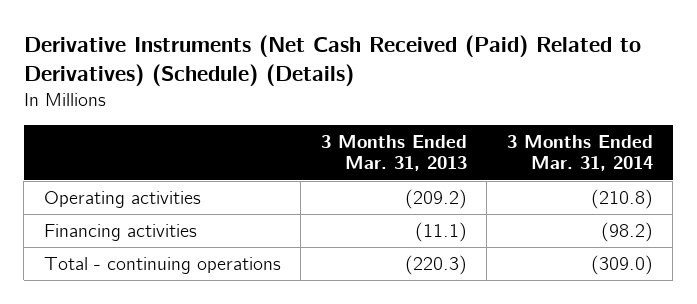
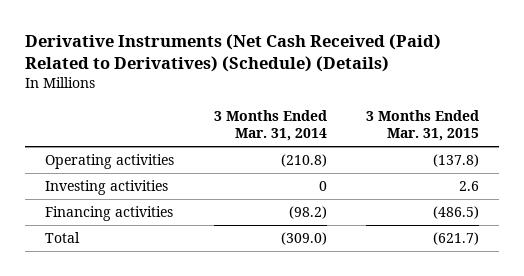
- | 3 Months Ended Mar. 31, 2013 | 3 Months Ended Mar. 31, 2014
+ | 3 Months Ended Mar. 31, 2014 | 3 Months Ended Mar. 31, 2015
+ Investing activities | 0 | 2.6
- Total - continuing operations | (220.3) | (309.0)
+ Total | (309.0) | (621.7)

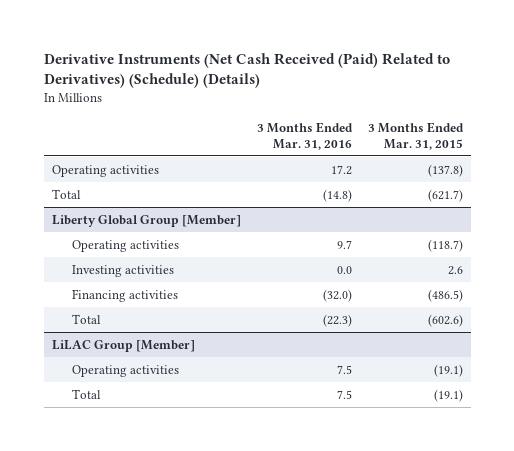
- | 3 Months Ended Mar. 31, 2014 | 3 Months Ended Mar. 31, 2015
+ | 3 Months Ended Mar. 31, 2016 | 3 Months Ended Mar. 31, 2015
moved up: Total | (14.8) | (621.7)
+ Liberty Global Group [Member]
+ Operating activities | 9.7 | (118.7)
+ Total | (22.3) | (602.6)
+ LiLAC Group [Member]
+ Operating activities | 7.5 | (19.1)
+ Total | 7.5 | (19.1)

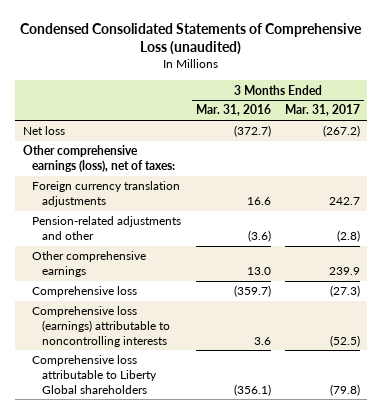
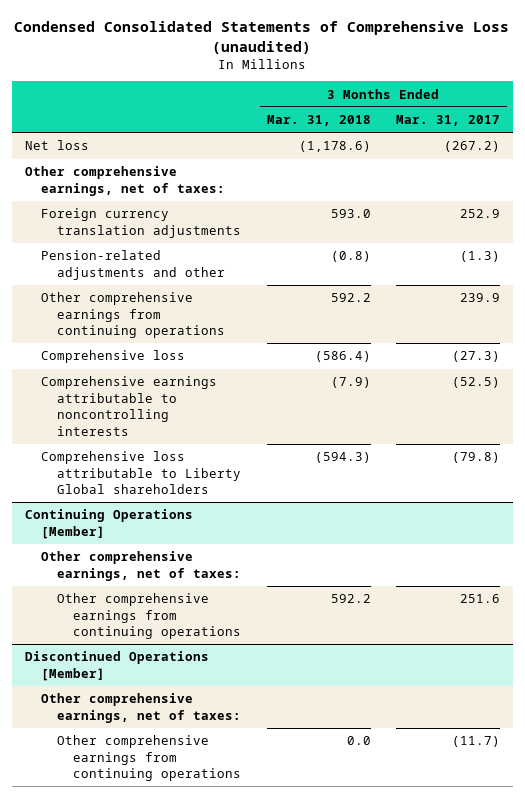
- | 3 Months Ended Mar. 31, 2016 | 3 Months Ended Mar. 31, 2017
+ | 3 Months Ended Mar. 31, 2018 | 3 Months Ended Mar. 31, 2017
- Other comprehensive earnings (loss), net of taxes:
- Foreign currency translation adjustments | 16.6 | 242.7
- Pension-related adjustments and other | (3.6) | (2.8)
- Other comprehensive earnings | 13.0 | 239.9
+ Other comprehensive earnings, net of taxes:
+ Foreign currency translation adjustments | 593.0 | 252.9
+ Pension-related adjustments and other | (0.8) | (1.3)
+ Other comprehensive earnings from continuing operations | 592.2 | 239.9
- Comprehensive loss (earnings) attributable to noncontrolling interests | 3.6 | (52.5)
+ Comprehensive earnings attributable to noncontrolling interests | (7.9) | (52.5)
+ Continuing Operations [Member]
+ Other comprehensive earnings, net of taxes:
+ Other comprehensive earnings from continuing operations | 592.2 | 251.6
+ Discontinued Operations [Member]
+ Other comprehensive earnings, net of taxes:
+ Other comprehensive earnings from continuing operations | 0.0 | (11.7)

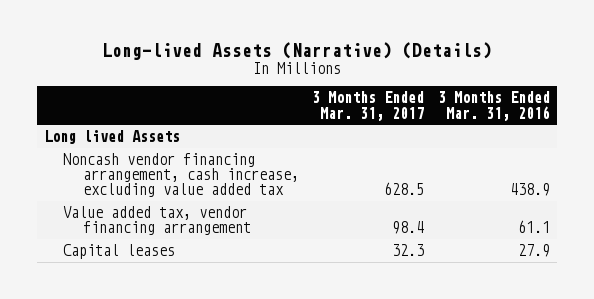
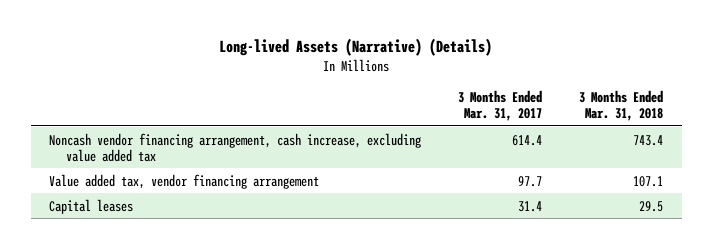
- | 3 Months Ended Mar. 31, 2017 | 3 Months Ended Mar. 31, 2016
+ | 3 Months Ended Mar. 31, 2017 | 3 Months Ended Mar. 31, 2018
- Long lived Assets
- Noncash vendor financing arrangement, cash increase, excluding value added tax | 628.5 | 438.9
- Value added tax, vendor financing arrangement | 98.4 | 61.1
- Capital leases | 32.3 | 27.9
+ Noncash vendor financing arrangement, cash increase, excluding value added tax | 614.4 | 743.4
+ Value added tax, vendor financing arrangement | 97.7 | 107.1
+ Capital leases | 31.4 | 29.5

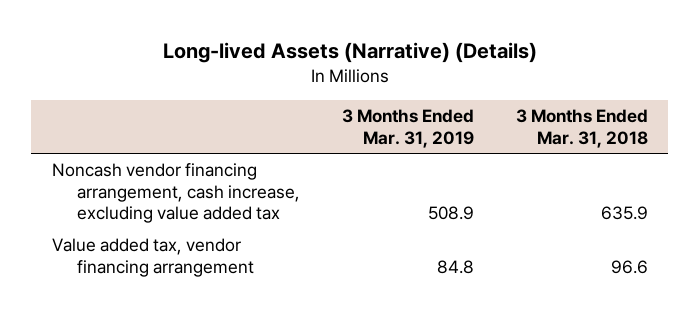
- | 3 Months Ended Mar. 31, 2017 | 3 Months Ended Mar. 31, 2018
+ | 3 Months Ended Mar. 31, 2019 | 3 Months Ended Mar. 31, 2018
- Noncash vendor financing arrangement, cash increase, excluding value added tax | 614.4 | 743.4
- Value added tax, vendor financing arrangement | 97.7 | 107.1
- Capital leases | 31.4 | 29.5
+ Noncash vendor financing arrangement, cash increase, excluding value added tax | 508.9 | 635.9
+ Value added tax, vendor financing arrangement | 84.8 | 96.6

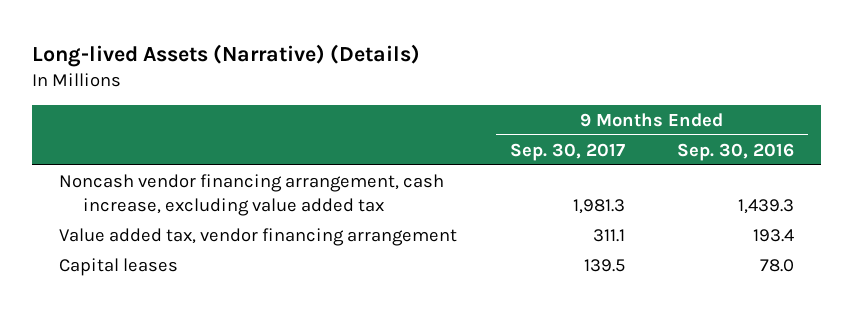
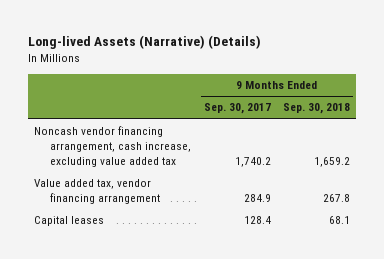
- | 9 Months Ended Sep. 30, 2017 | 9 Months Ended Sep. 30, 2016
+ | 9 Months Ended Sep. 30, 2017 | 9 Months Ended Sep. 30, 2018
- Noncash vendor financing arrangement, cash increase, excluding value added tax | 1,981.3 | 1,439.3
- Value added tax, vendor financing arrangement | 311.1 | 193.4
- Capital leases | 139.5 | 78.0
+ Noncash vendor financing arrangement, cash increase, excluding value added tax | 1,740.2 | 1,659.2
+ Value added tax, vendor financing arrangement | 284.9 | 267.8
+ Capital leases | 128.4 | 68.1

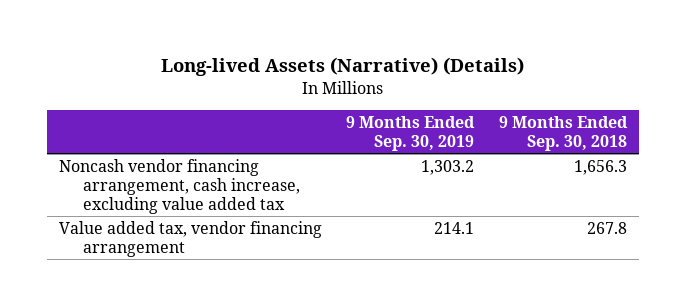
- | 9 Months Ended Sep. 30, 2017 | 9 Months Ended Sep. 30, 2018
+ | 9 Months Ended Sep. 30, 2019 | 9 Months Ended Sep. 30, 2018
- Noncash vendor financing arrangement, cash increase, excluding value added tax | 1,740.2 | 1,659.2
+ Noncash vendor financing arrangement, cash increase, excluding value added tax | 1,303.2 | 1,656.3
- Capital leases | 128.4 | 68.1

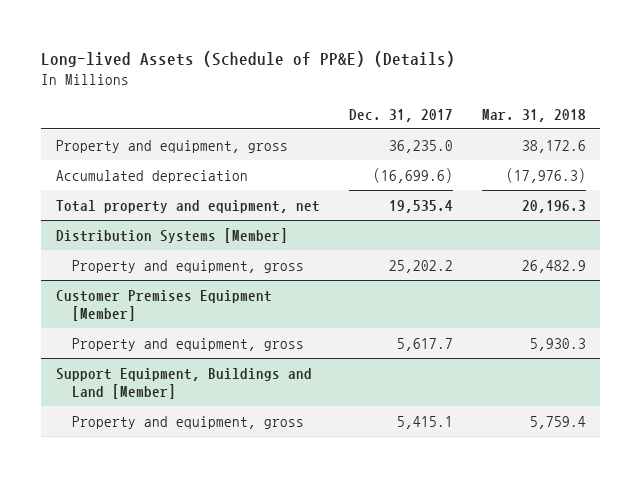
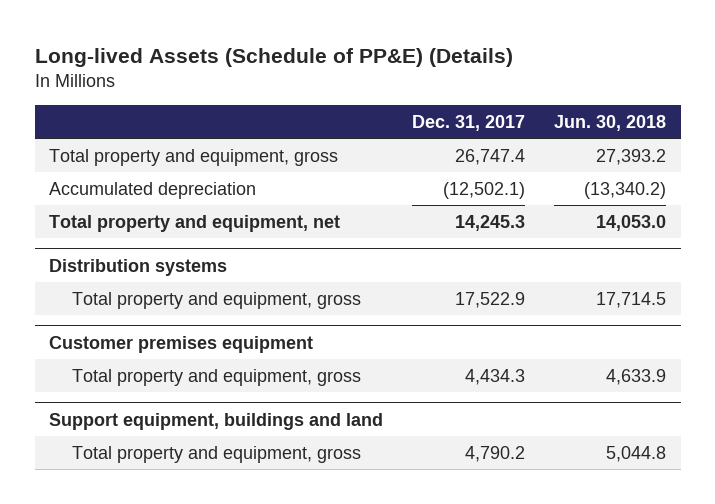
- | Dec. 31, 2017 | Mar. 31, 2018
+ | Dec. 31, 2017 | Jun. 30, 2018
- Property and equipment, gross | 36,235.0 | 38,172.6
- Accumulated depreciation | (16,699.6) | (17,976.3)
- Total property and equipment, net | 19,535.4 | 20,196.3
- Distribution Systems [Member]
- Property and equipment, gross | 25,202.2 | 26,482.9
- Customer Premises Equipment [Member]
- Property and equipment, gross | 5,617.7 | 5,930.3
- Support Equipment, Buildings and Land [Member]
- Property and equipment, gross | 5,415.1 | 5,759.4
+ Total property and equipment, gross | 26,747.4 | 27,393.2
+ Accumulated depreciation | (12,502.1) | (13,340.2)
+ Total property and equipment, net | 14,245.3 | 14,053.0
+ Distribution systems
+ Total property and equipment, gross | 17,522.9 | 17,714.5
+ Customer premises equipment
+ Total property and equipment, gross | 4,434.3 | 4,633.9
+ Support equipment, buildings and land
+ Total property and equipment, gross | 4,790.2 | 5,044.8

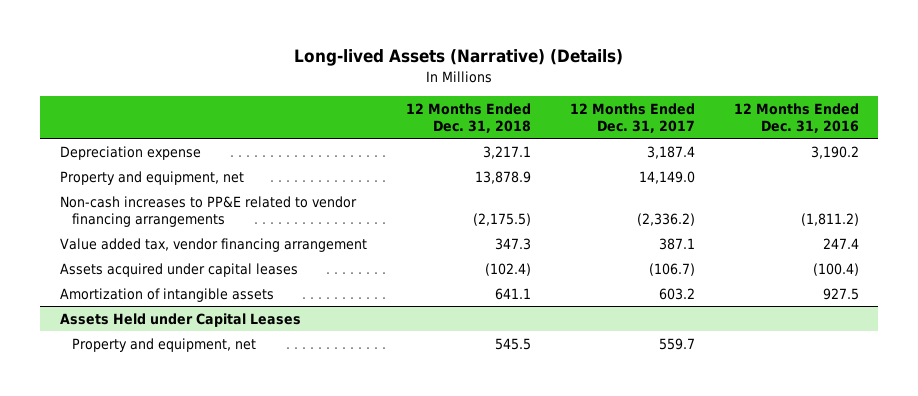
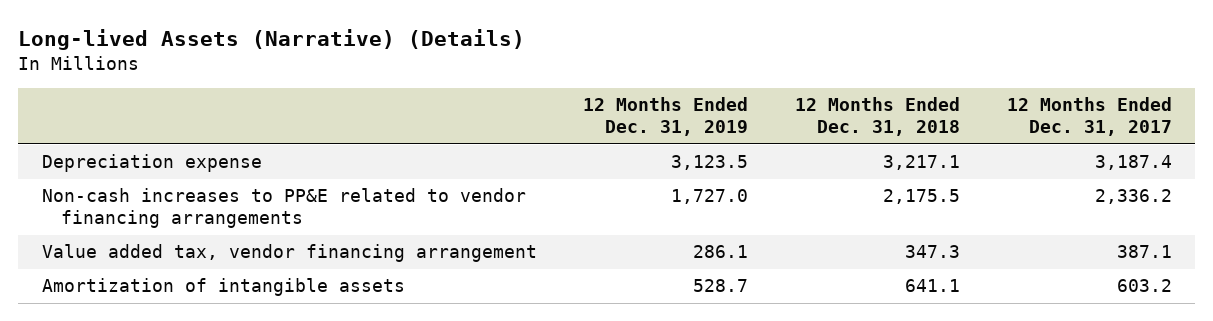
- | 12 Months Ended Dec. 31, 2018 | 12 Months Ended Dec. 31, 2017 | 12 Months Ended Dec. 31, 2016
+ | 12 Months Ended Dec. 31, 2019 | 12 Months Ended Dec. 31, 2018 | 12 Months Ended Dec. 31, 2017
- Property and equipment, net | 13,878.9 | 14,149.0 |
- Non-cash increases to PP&E related to vendor financing arrangements | (2,175.5) | (2,336.2) | (1,811.2)
+ Non-cash increases to PP&E related to vendor financing arrangements | 1,727.0 | 2,175.5 | 2,336.2
- Assets acquired under capital leases | (102.4) | (106.7) | (100.4)
- Assets Held under Capital Leases
- Property and equipment, net | 545.5 | 559.7 |

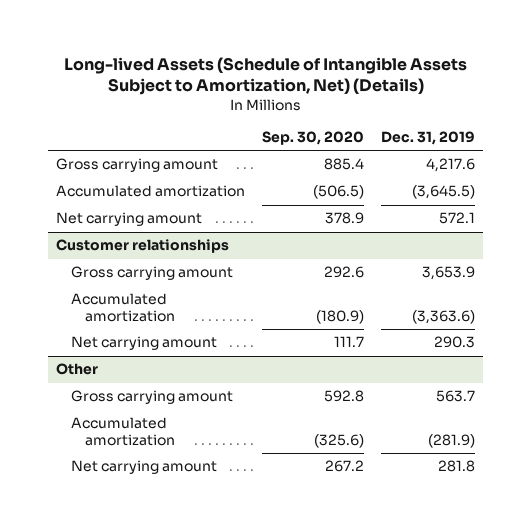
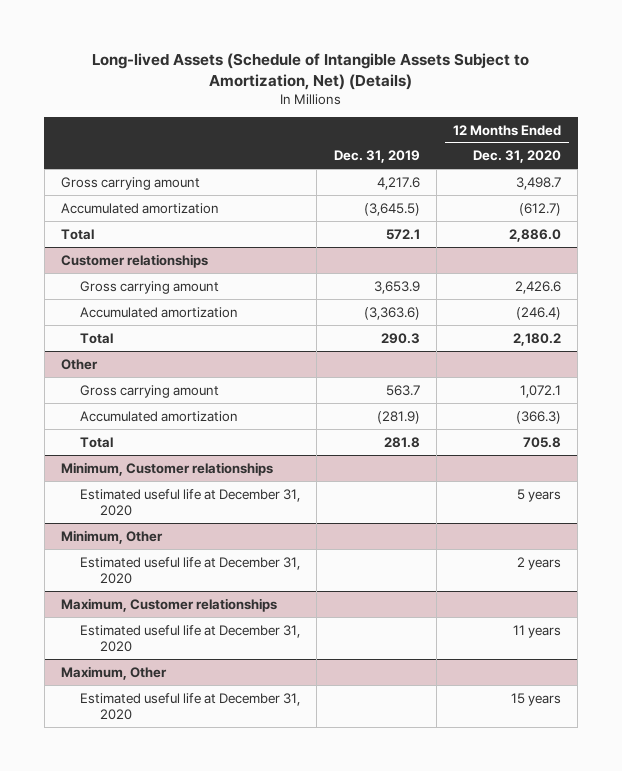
- | Sep. 30, 2020 | Dec. 31, 2019
+ | Dec. 31, 2019 | 12 Months Ended Dec. 31, 2020
- Net carrying amount | 378.9 | 572.1
+ Total | 572.1 | 2,886.0
@ Customer relationships
- Net carrying amount | 111.7 | 290.3
+ Total | 290.3 | 2,180.2
@ Other
- Net carrying amount | 267.2 | 281.8
+ Total | 281.8 | 705.8
+ Minimum, Customer relationships
+ Estimated useful life at December 31, 2020 | | 5 years
+ Minimum, Other
+ Estimated useful life at December 31, 2020 | | 2 years
+ Maximum, Customer relationships
+ Estimated useful life at December 31, 2020 | | 11 years
+ Maximum, Other
+ Estimated useful life at December 31, 2020 | | 15 years

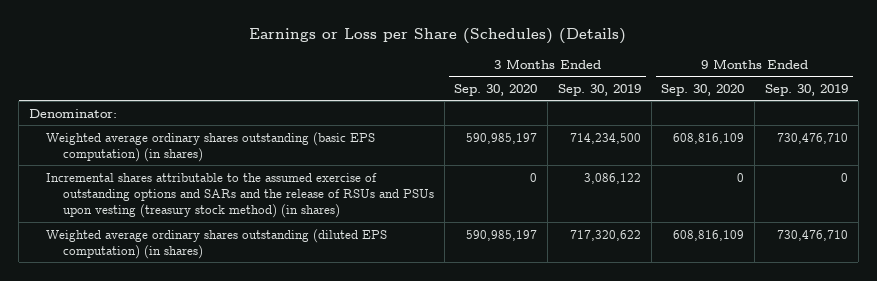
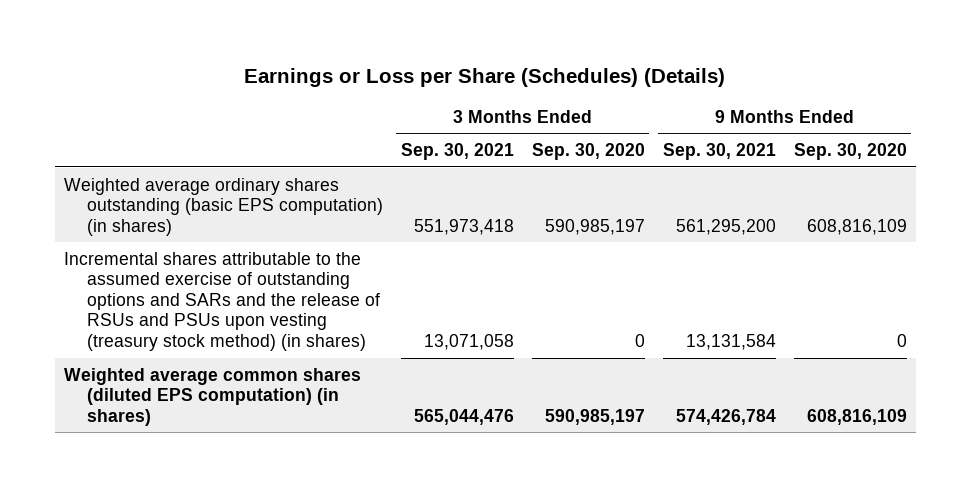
- | 3 Months Ended Sep. 30, 2020 | 3 Months Ended Sep. 30, 2019 | 9 Months Ended Sep. 30, 2020 | 9 Months Ended Sep. 30, 2019
+ | 3 Months Ended Sep. 30, 2021 | 3 Months Ended Sep. 30, 2020 | 9 Months Ended Sep. 30, 2021 | 9 Months Ended Sep. 30, 2020
- Denominator:
- Weighted average ordinary shares outstanding (diluted EPS computation) (in shares) | 590,985,197 | 717,320,622 | 608,816,109 | 730,476,710
+ Weighted average common shares (diluted EPS computation) (in shares) | 565,044,476 | 590,985,197 | 574,426,784 | 608,816,109

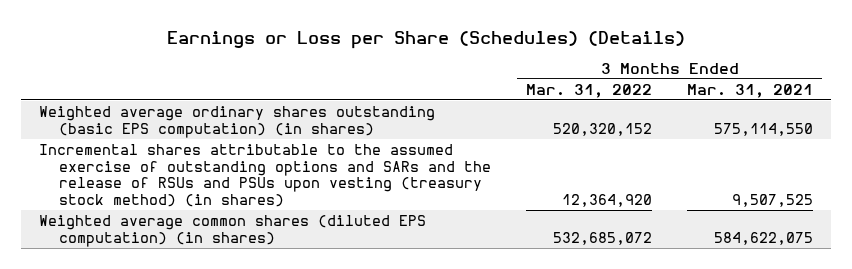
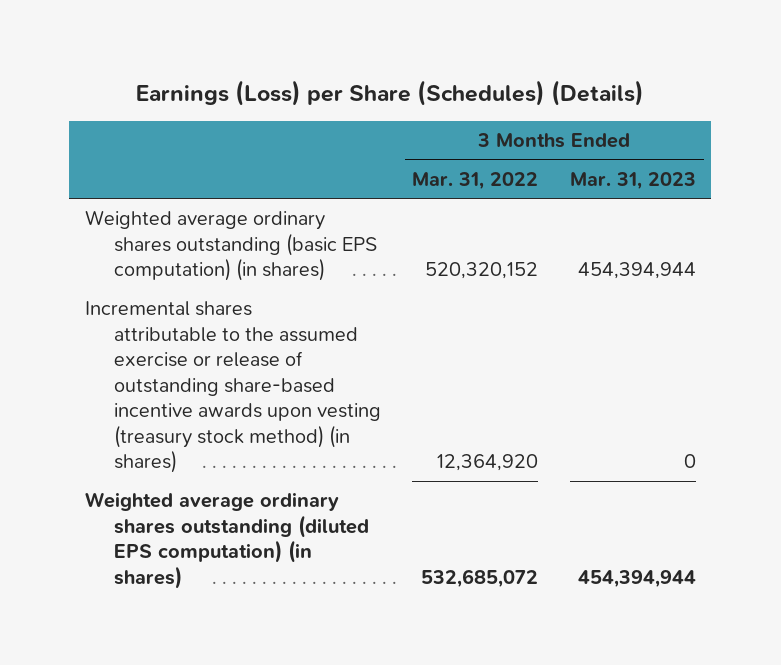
- Earnings or Loss per Share (Schedules) (Details)
+ Earnings (Loss) per Share (Schedules) (Details)
- | 3 Months Ended Mar. 31, 2022 | 3 Months Ended Mar. 31, 2021
+ | 3 Months Ended Mar. 31, 2022 | 3 Months Ended Mar. 31, 2023
- Incremental shares attributable to the assumed exercise of outstanding options and SARs and the release of RSUs and PSUs upon vesting (treasury stock method) (in shares) | 12,364,920 | 9,507,525
- Weighted average common shares (diluted EPS computation) (in shares) | 532,685,072 | 584,622,075
+ Incremental shares attributable to the assumed exercise or release of outstanding share-based incentive awards upon vesting (treasury stock method) (in shares) | 12,364,920 | 0
+ Weighted average ordinary shares outstanding (diluted EPS computation) (in shares) | 532,685,072 | 454,394,944

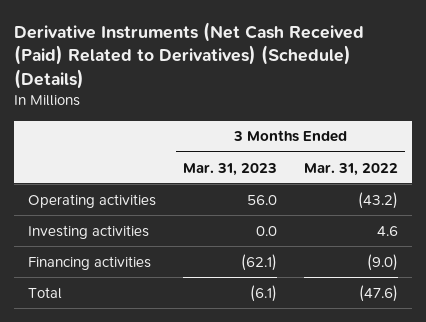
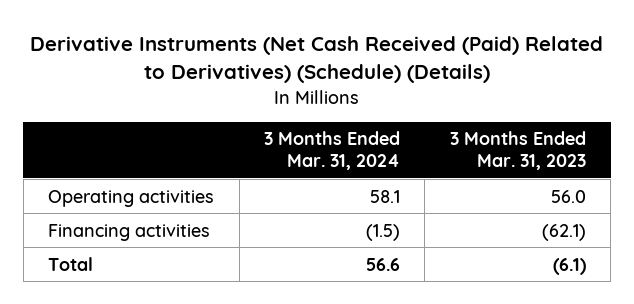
- | 3 Months Ended Mar. 31, 2023 | 3 Months Ended Mar. 31, 2022
+ | 3 Months Ended Mar. 31, 2024 | 3 Months Ended Mar. 31, 2023
- Investing activities | 0.0 | 4.6

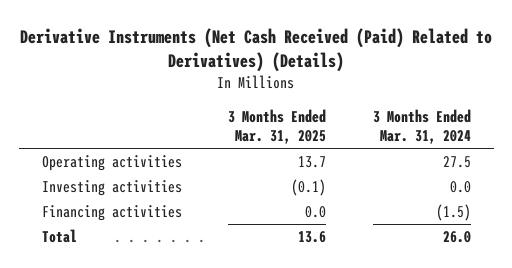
- Derivative Instruments (Net Cash Received (Paid) Related to Derivatives) (Schedule) (Details)
+ Derivative Instruments (Net Cash Received (Paid) Related to Derivatives) (Details)
- | 3 Months Ended Mar. 31, 2024 | 3 Months Ended Mar. 31, 2023
+ | 3 Months Ended Mar. 31, 2025 | 3 Months Ended Mar. 31, 2024
- Operating activities | 58.1 | 56.0
+ Operating activities | 13.7 | 27.5
+ Investing activities | (0.1) | 0.0
- Total | 56.6 | (6.1)
+ Total | 13.6 | 26.0

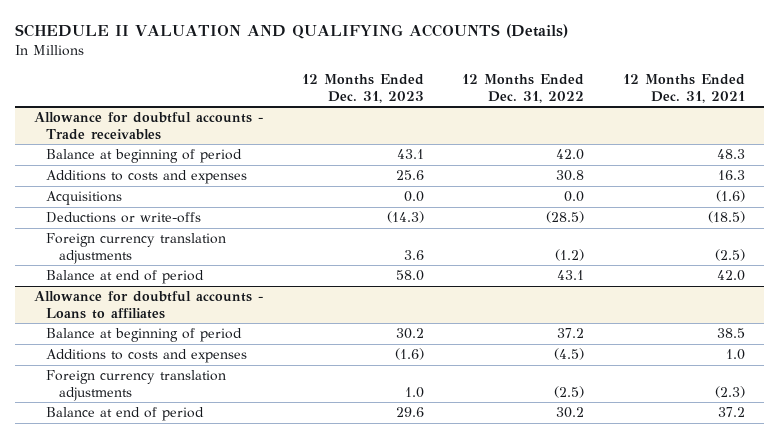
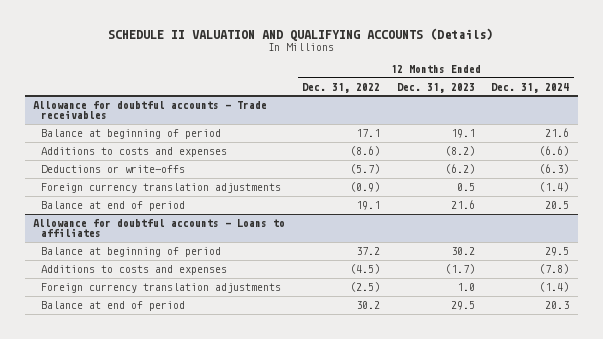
- | 12 Months Ended Dec. 31, 2023 | 12 Months Ended Dec. 31, 2022 | 12 Months Ended Dec. 31, 2021
+ | 12 Months Ended Dec. 31, 2022 | 12 Months Ended Dec. 31, 2023 | 12 Months Ended Dec. 31, 2024
@ Allowance for doubtful accounts - Trade receivables
- Balance at beginning of period | 43.1 | 42.0 | 48.3
- Additions to costs and expenses | 25.6 | 30.8 | 16.3
- Acquisitions | 0.0 | 0.0 | (1.6)
- Deductions or write-offs | (14.3) | (28.5) | (18.5)
- Foreign currency translation adjustments | 3.6 | (1.2) | (2.5)
- Balance at end of period | 58.0 | 43.1 | 42.0
+ Balance at beginning of period | 17.1 | 19.1 | 21.6
+ Additions to costs and expenses | (8.6) | (8.2) | (6.6)
+ Deductions or write-offs | (5.7) | (6.2) | (6.3)
+ Foreign currency translation adjustments | (0.9) | 0.5 | (1.4)
+ Balance at end of period | 19.1 | 21.6 | 20.5
@ Allowance for doubtful accounts - Loans to affiliates
- Additions to costs and expenses | (1.6) | (4.5) | 1.0
+ Additions to costs and expenses | (4.5) | (1.7) | (7.8)
- Balance at end of period | 29.6 | 30.2 | 37.2
+ Balance at end of period | 30.2 | 29.5 | 20.3

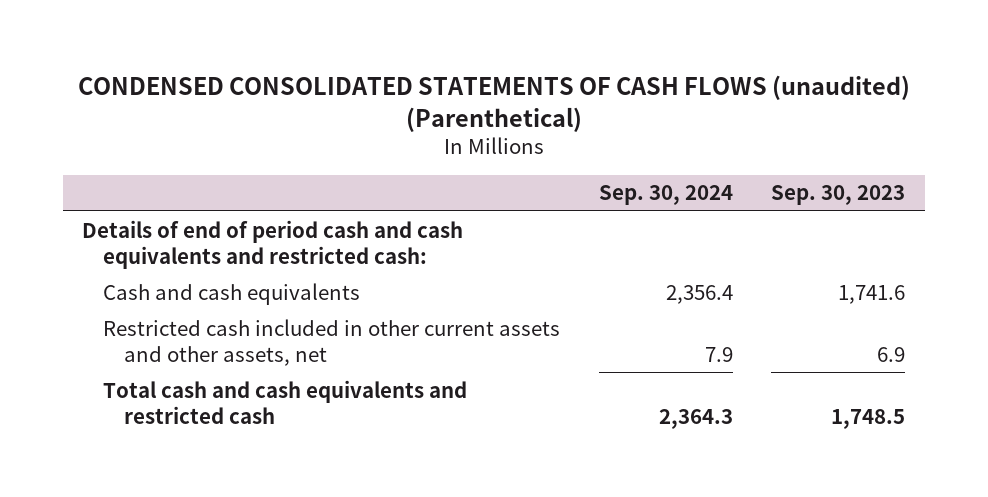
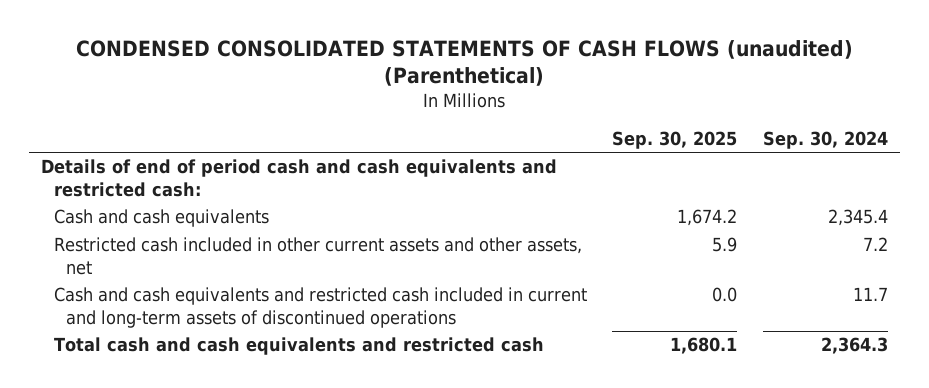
- | Sep. 30, 2024 | Sep. 30, 2023
+ | Sep. 30, 2025 | Sep. 30, 2024
- Cash and cash equivalents | 2,356.4 | 1,741.6
- Restricted cash included in other current assets and other assets, net | 7.9 | 6.9
+ Cash and cash equivalents | 1,674.2 | 2,345.4
+ Restricted cash included in other current assets and other assets, net | 5.9 | 7.2
+ Cash and cash equivalents and restricted cash included in current and long-term assets of discontinued operations | 0.0 | 11.7

